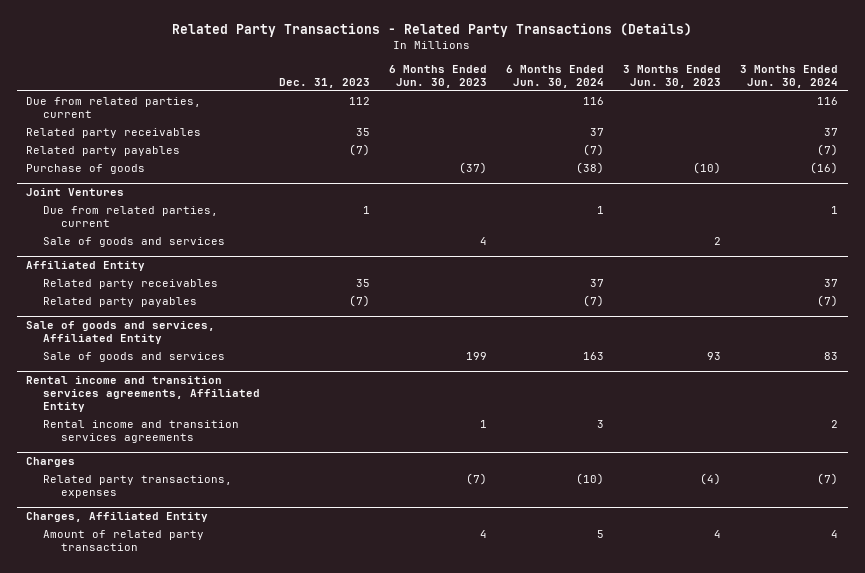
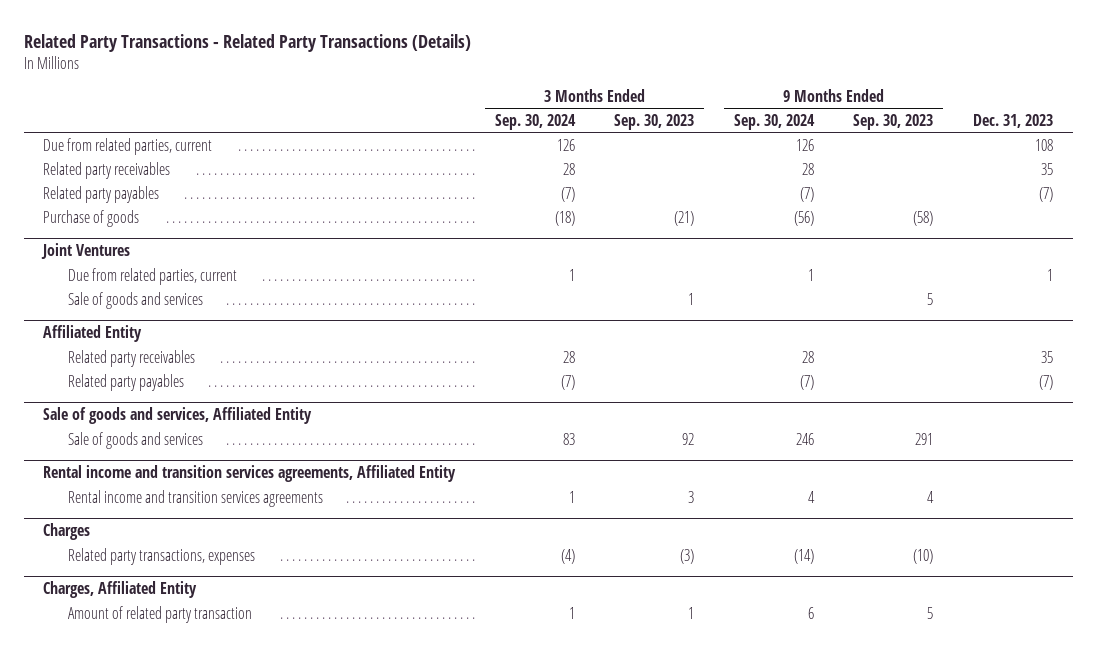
- | Dec. 31, 2023 | 6 Months Ended Jun. 30, 2023 | 6 Months Ended Jun. 30, 2024 | 3 Months Ended Jun. 30, 2023 | 3 Months Ended Jun. 30, 2024
+ | 3 Months Ended Sep. 30, 2024 | 3 Months Ended Sep. 30, 2023 | 9 Months Ended Sep. 30, 2024 | 9 Months Ended Sep. 30, 2023 | Dec. 31, 2023
- Due from related parties, current | 112 | | 116 | | 116
+ Due from related parties, current | 126 | | 126 | | 108

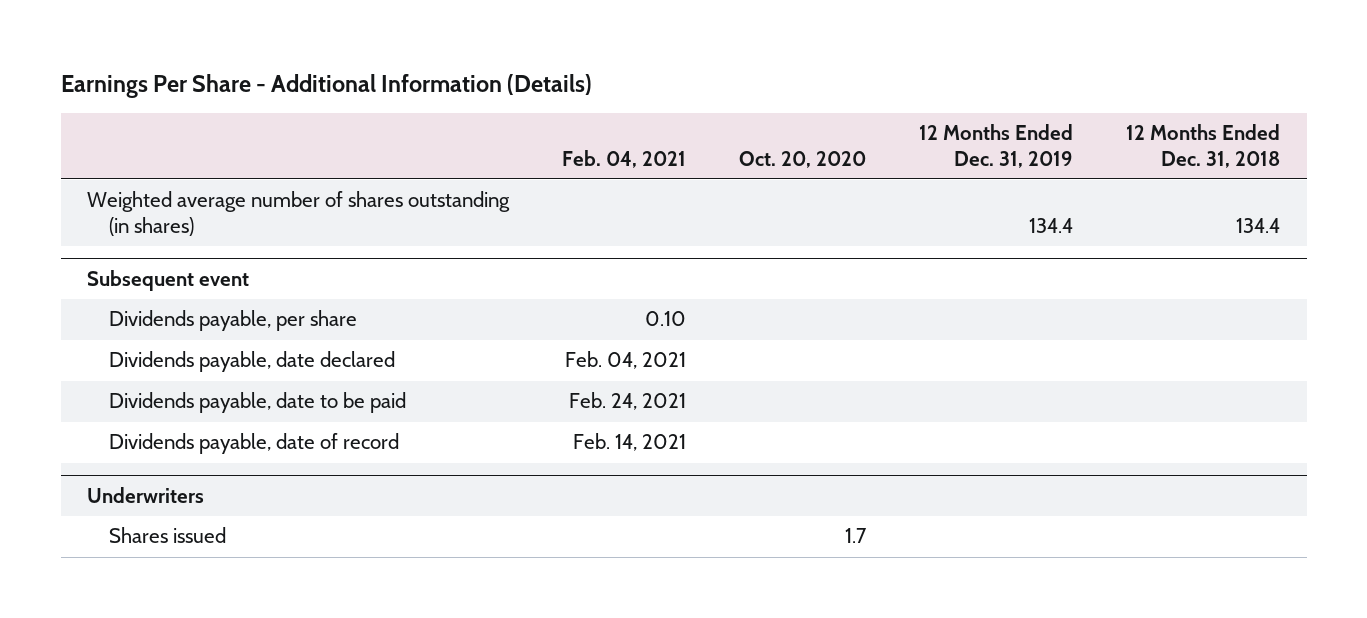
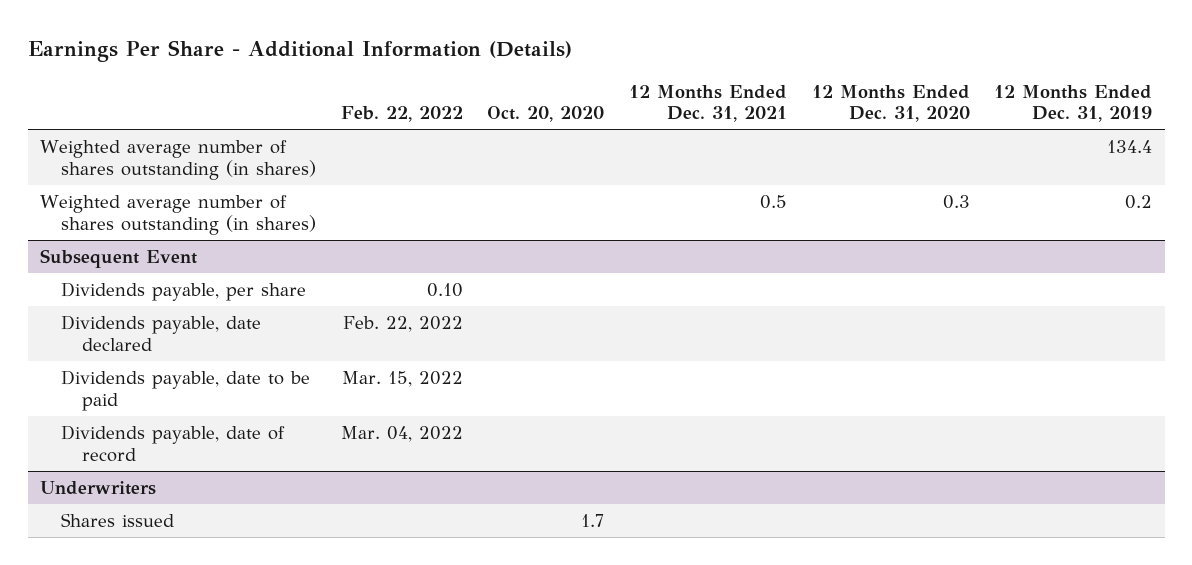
- | Feb. 04, 2021 | Oct. 20, 2020 | 12 Months Ended Dec. 31, 2019 | 12 Months Ended Dec. 31, 2018
+ | Feb. 22, 2022 | Oct. 20, 2020 | 12 Months Ended Dec. 31, 2021 | 12 Months Ended Dec. 31, 2020 | 12 Months Ended Dec. 31, 2019
- Subsequent event
+ Weighted average number of shares outstanding (in shares) | | | 0.5 | 0.3 | 0.2
+ Subsequent Event

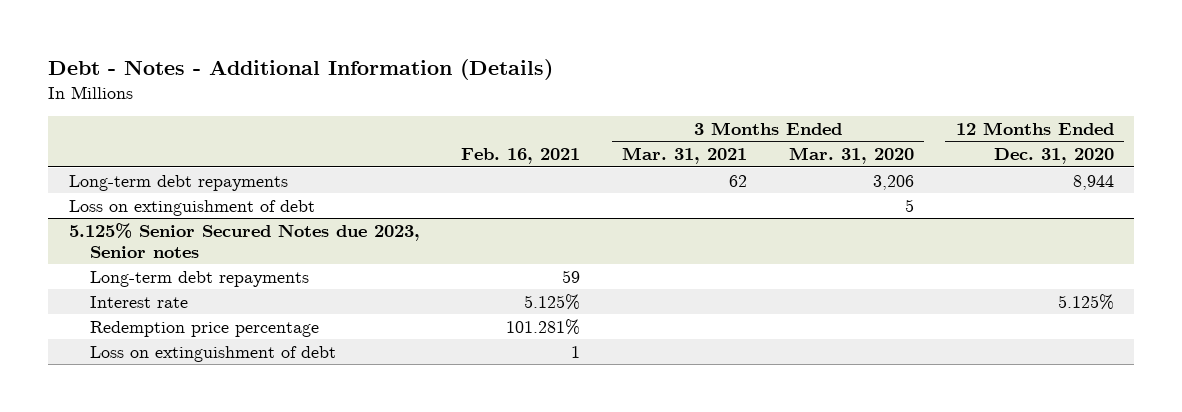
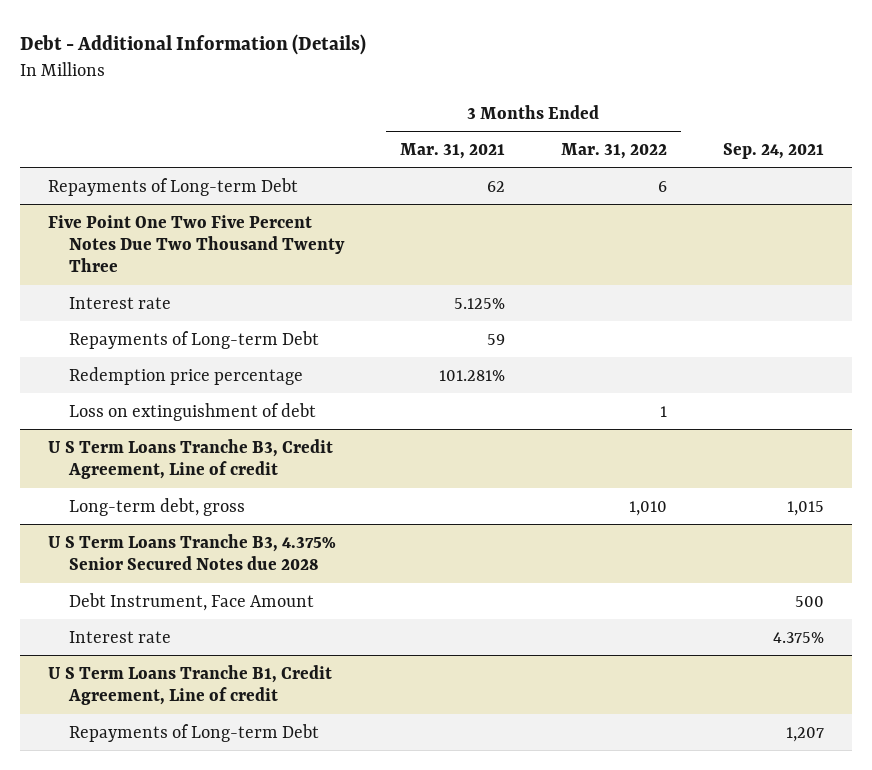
- Debt - Notes - Additional Information (Details)
+ Debt - Additional Information (Details)
- | Feb. 16, 2021 | 3 Months Ended Mar. 31, 2021 | 3 Months Ended Mar. 31, 2020 | 12 Months Ended Dec. 31, 2020
+ | 3 Months Ended Mar. 31, 2021 | 3 Months Ended Mar. 31, 2022 | Sep. 24, 2021
- Long-term debt repayments | | 62 | 3,206 | 8,944
- Loss on extinguishment of debt | | | 5 |
- 5.125% Senior Secured Notes due 2023, Senior notes
- Long-term debt repayments | 59 | | |
- Interest rate | 5.125% | | | 5.125%
- Redemption price percentage | 101.281% | | |
- Loss on extinguishment of debt | 1 | | |
+ Repayments of Long-term Debt | 62 | 6 |
+ Five Point One Two Five Percent Notes Due Two Thousand Twenty Three
+ Interest rate | 5.125% | |
+ Repayments of Long-term Debt | 59 | |
+ Redemption price percentage | 101.281% | |
+ Loss on extinguishment of debt | | 1 |
+ U S Term Loans Tranche B3, Credit Agreement, Line of credit
+ Long-term debt, gross | | 1,010 | 1,015
+ U S Term Loans Tranche B3, 4.375% Senior Secured Notes due 2028
+ Debt Instrument, Face Amount | | | 500
+ Interest rate | | | 4.375%
+ U S Term Loans Tranche B1, Credit Agreement, Line of credit
+ Repayments of Long-term Debt | | | 1,207

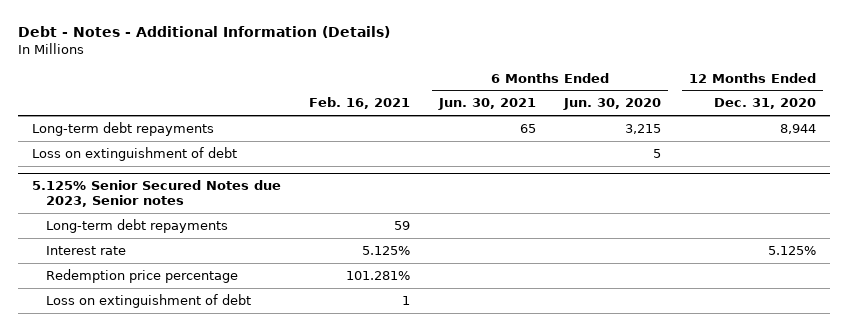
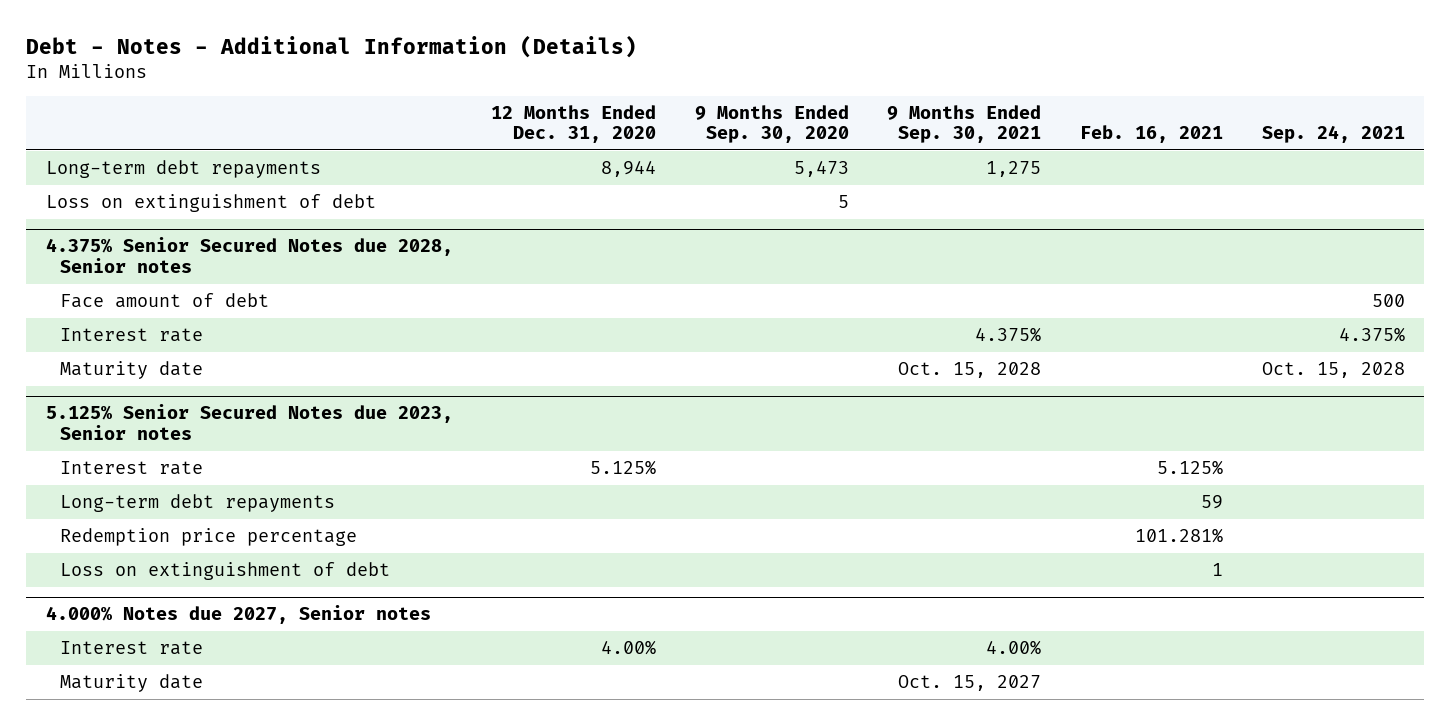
- | Feb. 16, 2021 | 6 Months Ended Jun. 30, 2021 | 6 Months Ended Jun. 30, 2020 | 12 Months Ended Dec. 31, 2020
+ | 12 Months Ended Dec. 31, 2020 | 9 Months Ended Sep. 30, 2020 | 9 Months Ended Sep. 30, 2021 | Feb. 16, 2021 | Sep. 24, 2021
+ 4.375% Senior Secured Notes due 2028, Senior notes
+ Face amount of debt | | | | | 500
+ Interest rate | | | 4.375% | | 4.375%
+ Maturity date | | | Oct. 15, 2028 | | Oct. 15, 2028
@ 5.125% Senior Secured Notes due 2023, Senior notes
moved down: Long-term debt repayments | | | | 59 |
+ 4.000% Notes due 2027, Senior notes
+ Interest rate | 4.00% | | 4.00% | |
+ Maturity date | | | Oct. 15, 2027 | |

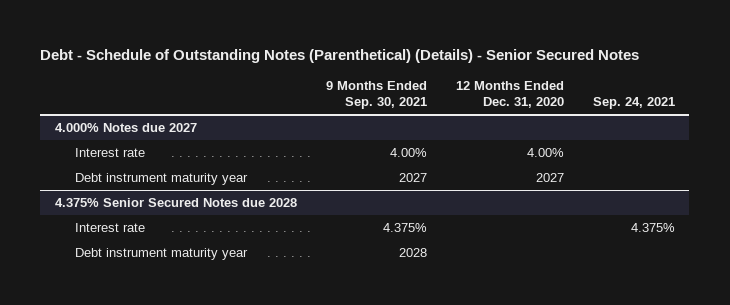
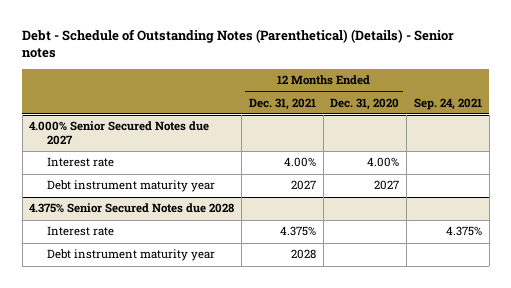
- Debt - Schedule of Outstanding Notes (Parenthetical) (Details) - Senior Secured Notes
+ Debt - Schedule of Outstanding Notes (Parenthetical) (Details) - Senior notes
- | 9 Months Ended Sep. 30, 2021 | 12 Months Ended Dec. 31, 2020 | Sep. 24, 2021
+ | 12 Months Ended Dec. 31, 2021 | 12 Months Ended Dec. 31, 2020 | Sep. 24, 2021
- 4.000% Notes due 2027
+ 4.000% Senior Secured Notes due 2027

